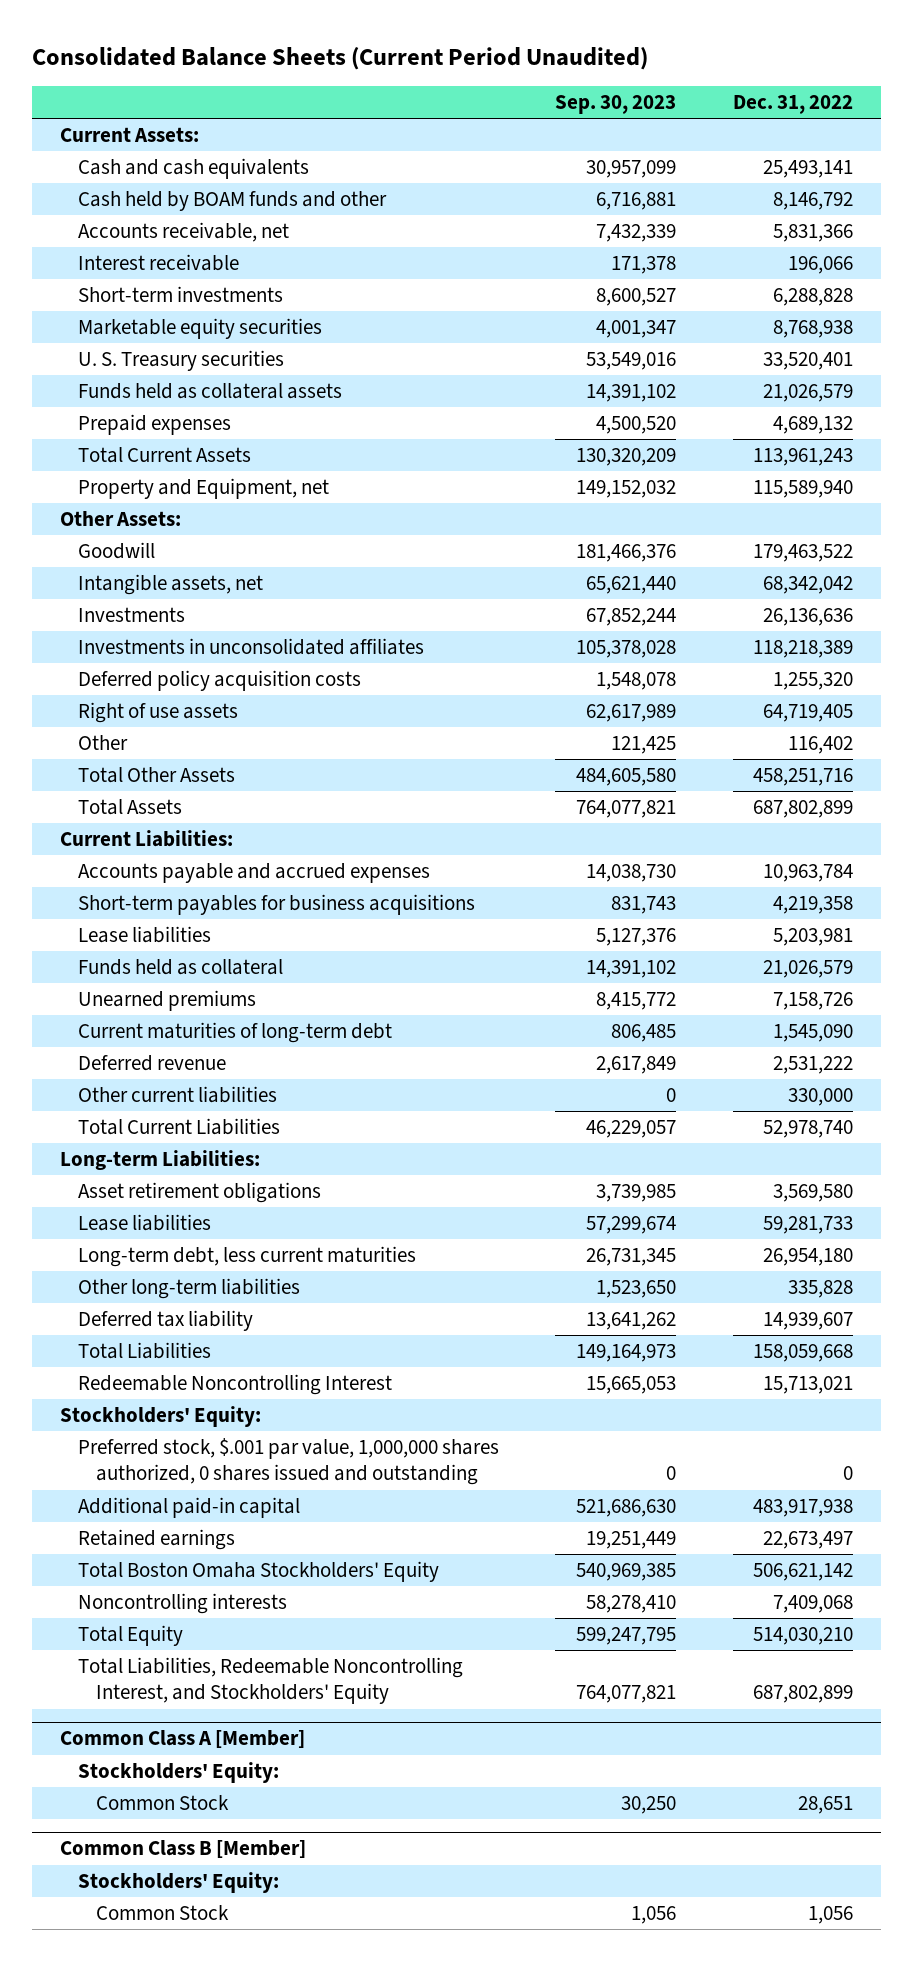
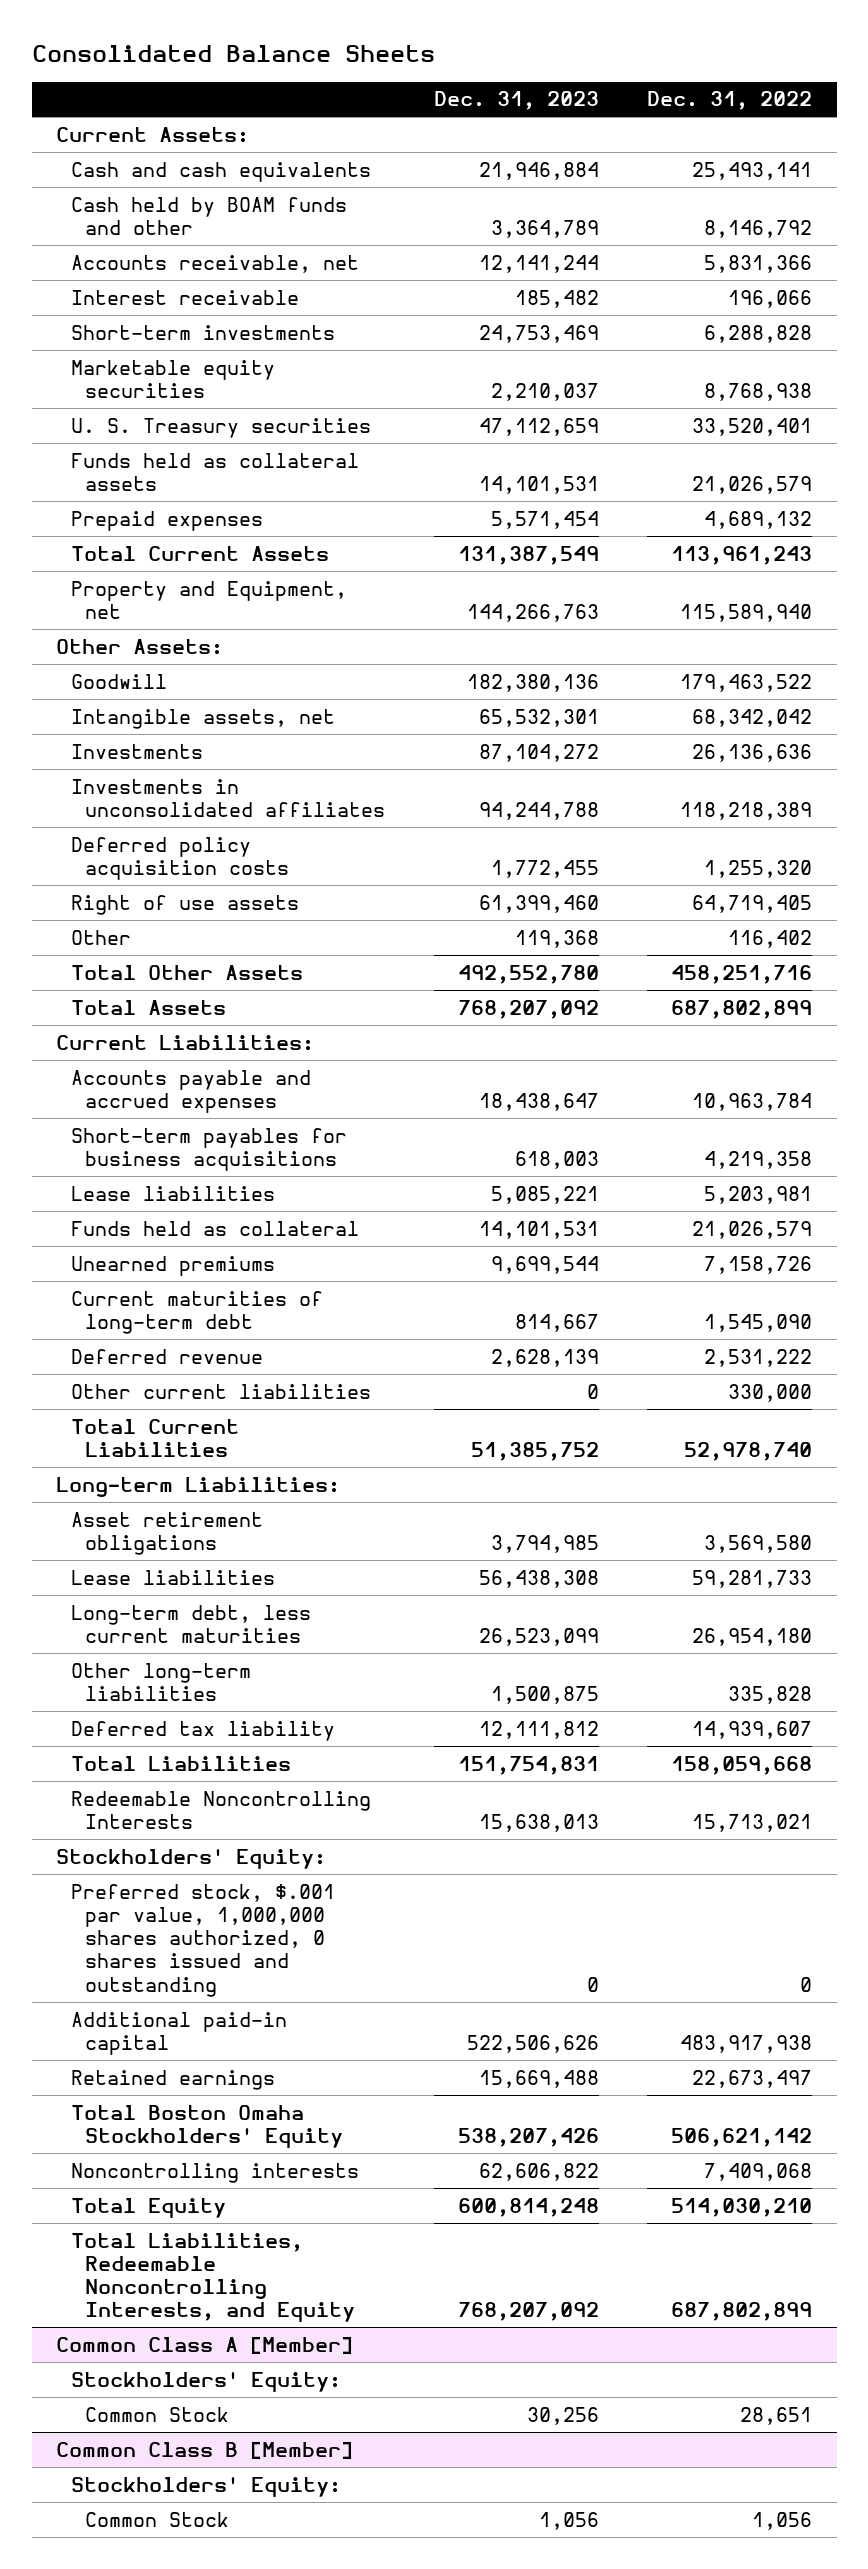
- Consolidated Balance Sheets (Current Period Unaudited)
+ Consolidated Balance Sheets
- | Sep. 30, 2023 | Dec. 31, 2022
+ | Dec. 31, 2023 | Dec. 31, 2022
- Redeemable Noncontrolling Interest | 15,665,053 | 15,713,021
+ Redeemable Noncontrolling Interests | 15,638,013 | 15,713,021
- Total Liabilities, Redeemable Noncontrolling Interest, and Stockholders' Equity | 764,077,821 | 687,802,899
+ Total Liabilities, Redeemable Noncontrolling Interests, and Equity | 768,207,092 | 687,802,899

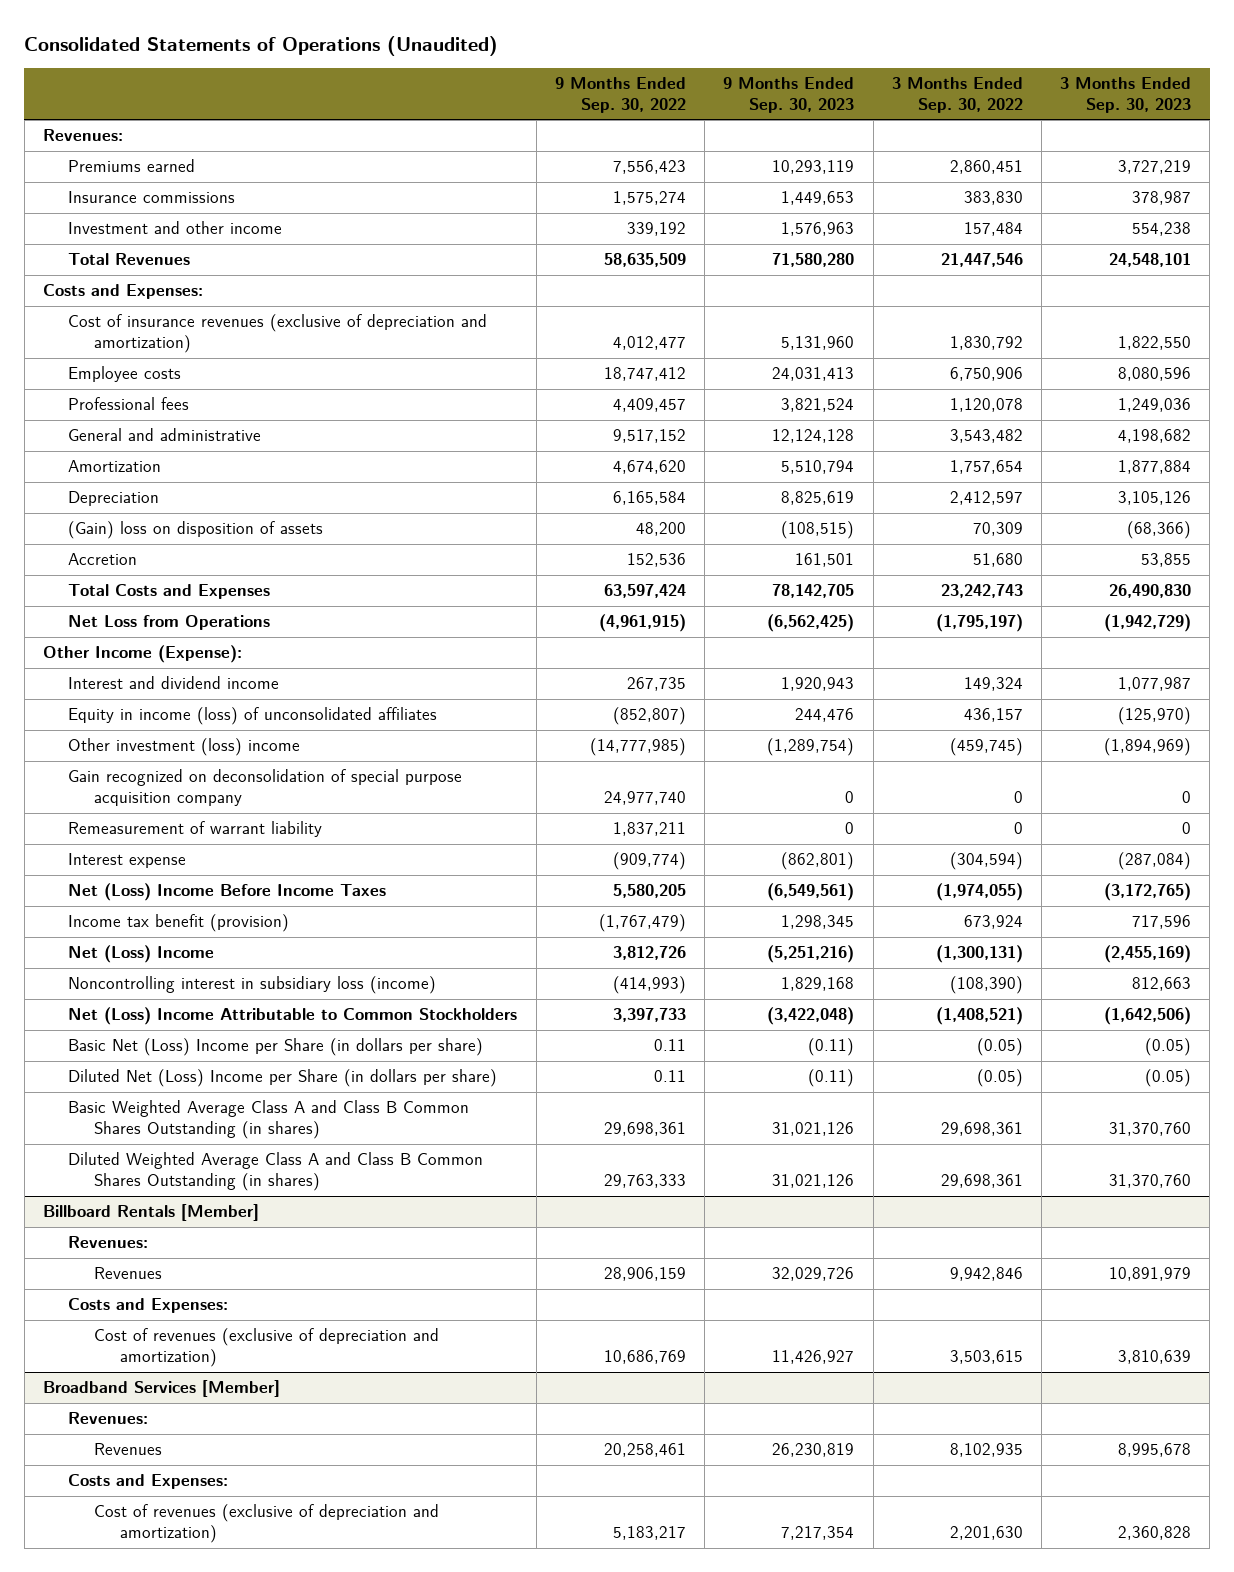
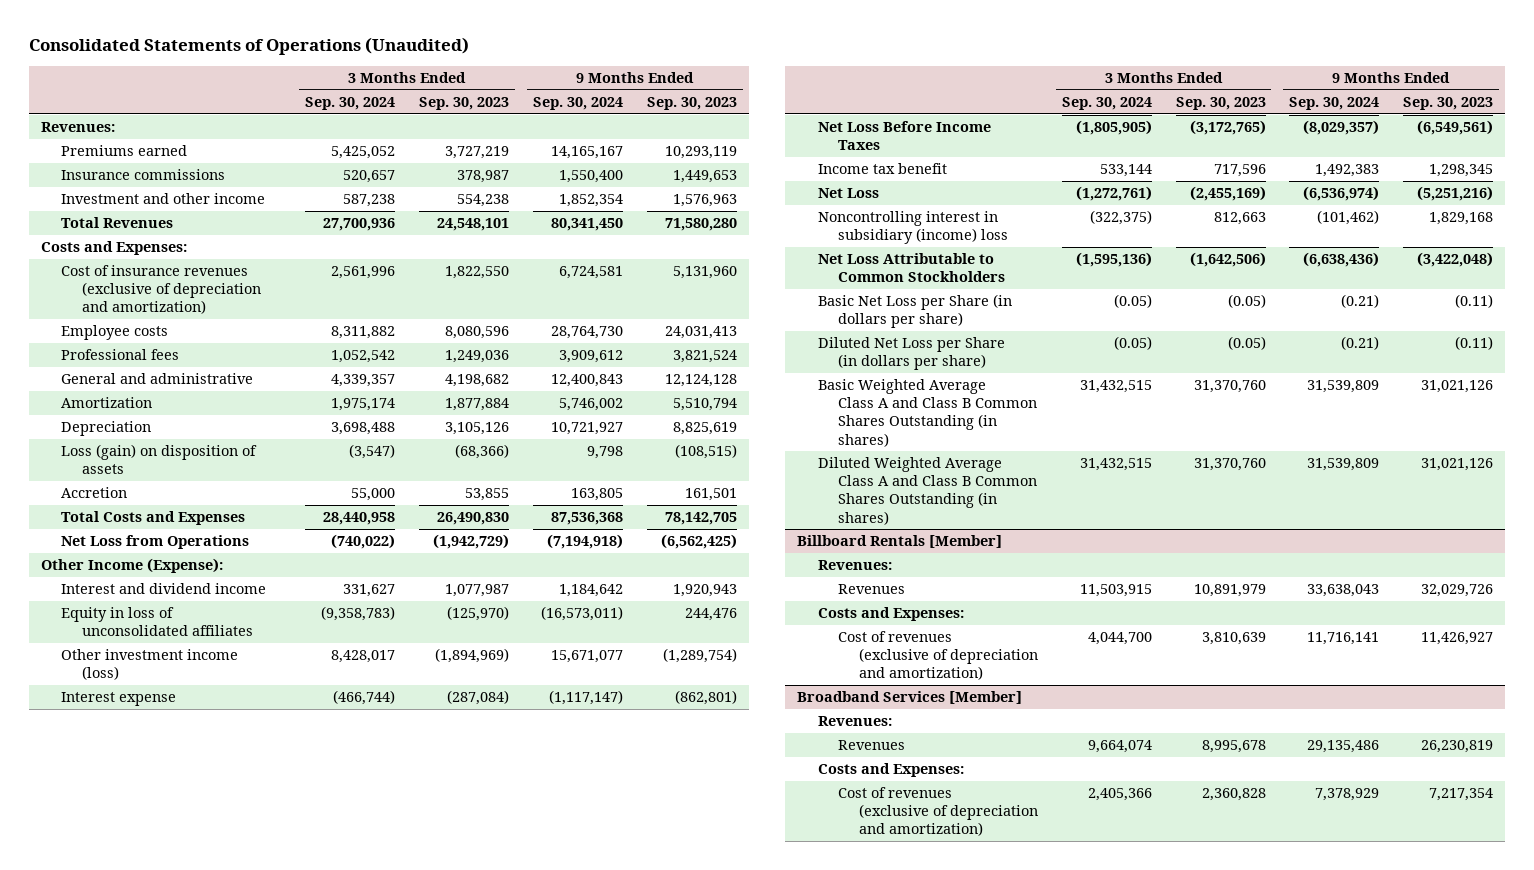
- | 9 Months Ended Sep. 30, 2022 | 9 Months Ended Sep. 30, 2023 | 3 Months Ended Sep. 30, 2022 | 3 Months Ended Sep. 30, 2023
+ | 3 Months Ended Sep. 30, 2024 | 3 Months Ended Sep. 30, 2023 | 9 Months Ended Sep. 30, 2024 | 9 Months Ended Sep. 30, 2023
- (Gain) loss on disposition of assets | 48,200 | (108,515) | 70,309 | (68,366)
+ Loss (gain) on disposition of assets | (3,547) | (68,366) | 9,798 | (108,515)
- Equity in income (loss) of unconsolidated affiliates | (852,807) | 244,476 | 436,157 | (125,970)
- Other investment (loss) income | (14,777,985) | (1,289,754) | (459,745) | (1,894,969)
- Gain recognized on deconsolidation of special purpose acquisition company | 24,977,740 | 0 | 0 | 0
- Remeasurement of warrant liability | 1,837,211 | 0 | 0 | 0
+ Equity in loss of unconsolidated affiliates | (9,358,783) | (125,970) | (16,573,011) | 244,476
+ Other investment income (loss) | 8,428,017 | (1,894,969) | 15,671,077 | (1,289,754)
- Net (Loss) Income Before Income Taxes | 5,580,205 | (6,549,561) | (1,974,055) | (3,172,765)
- Income tax benefit (provision) | (1,767,479) | 1,298,345 | 673,924 | 717,596
- Net (Loss) Income | 3,812,726 | (5,251,216) | (1,300,131) | (2,455,169)
- Noncontrolling interest in subsidiary loss (income) | (414,993) | 1,829,168 | (108,390) | 812,663
- Net (Loss) Income Attributable to Common Stockholders | 3,397,733 | (3,422,048) | (1,408,521) | (1,642,506)
- Basic Net (Loss) Income per Share (in dollars per share) | 0.11 | (0.11) | (0.05) | (0.05)
- Diluted Net (Loss) Income per Share (in dollars per share) | 0.11 | (0.11) | (0.05) | (0.05)
+ Net Loss Before Income Taxes | (1,805,905) | (3,172,765) | (8,029,357) | (6,549,561)
+ Income tax benefit | 533,144 | 717,596 | 1,492,383 | 1,298,345
+ Net Loss | (1,272,761) | (2,455,169) | (6,536,974) | (5,251,216)
+ Noncontrolling interest in subsidiary (income) loss | (322,375) | 812,663 | (101,462) | 1,829,168
+ Net Loss Attributable to Common Stockholders | (1,595,136) | (1,642,506) | (6,638,436) | (3,422,048)
+ Basic Net Loss per Share (in dollars per share) | (0.05) | (0.05) | (0.21) | (0.11)
+ Diluted Net Loss per Share (in dollars per share) | (0.05) | (0.05) | (0.21) | (0.11)

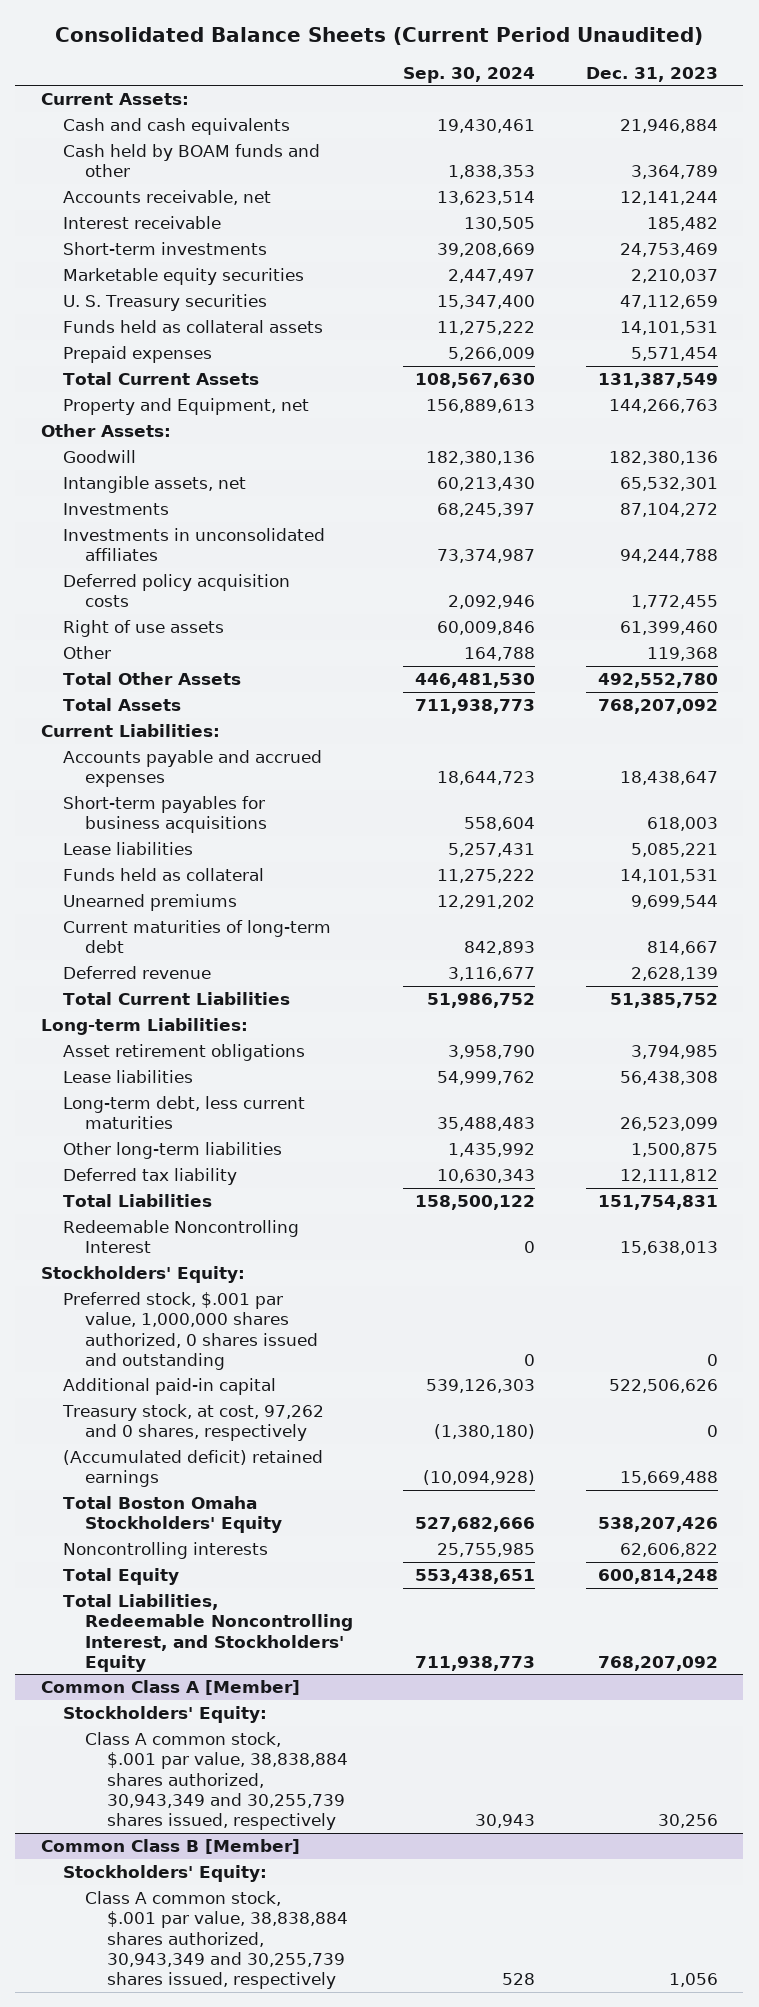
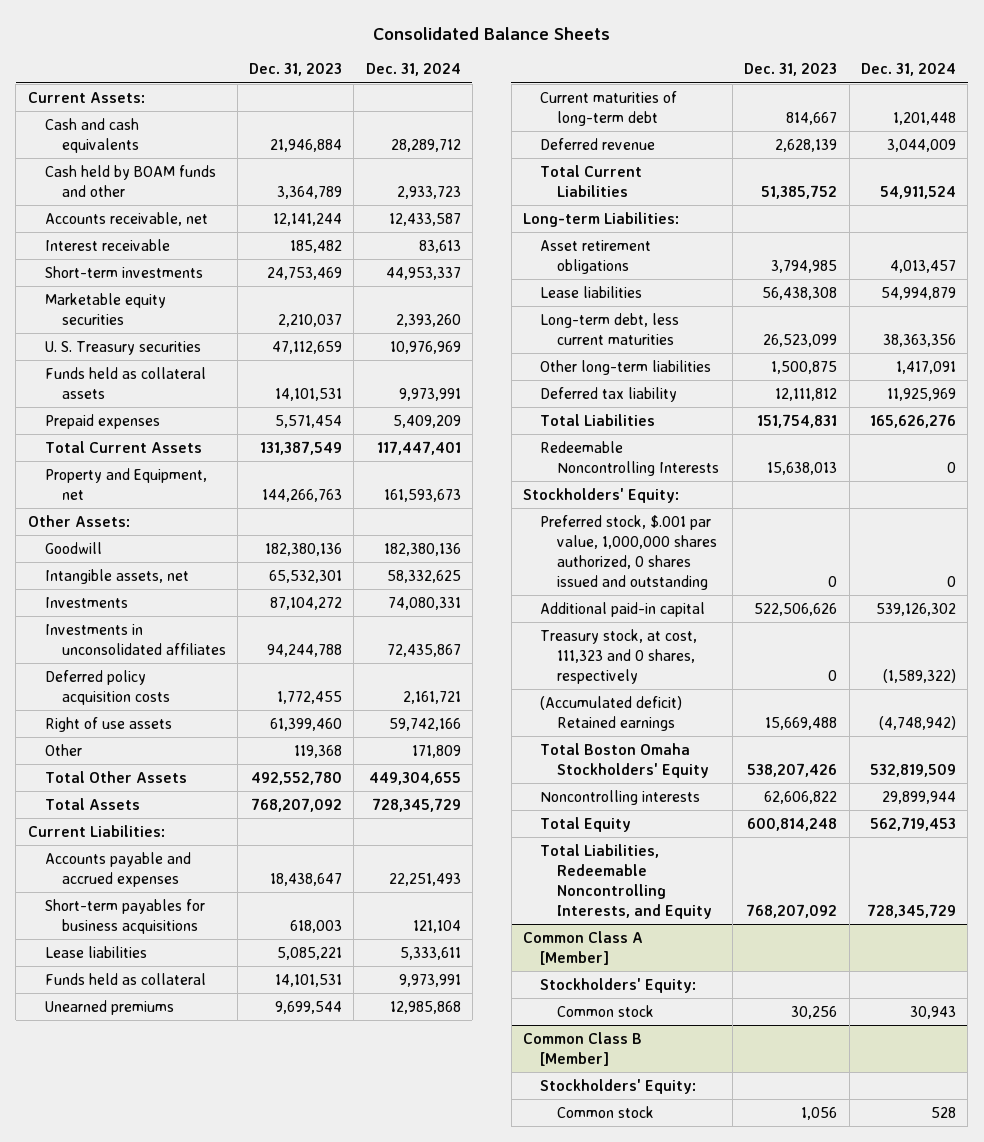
- Consolidated Balance Sheets (Current Period Unaudited)
+ Consolidated Balance Sheets
- | Sep. 30, 2024 | Dec. 31, 2023
+ | Dec. 31, 2023 | Dec. 31, 2024
- Redeemable Noncontrolling Interest | 0 | 15,638,013
+ Redeemable Noncontrolling Interests | 15,638,013 | 0
- Treasury stock, at cost, 97,262 and 0 shares, respectively | (1,380,180) | 0
- (Accumulated deficit) retained earnings | (10,094,928) | 15,669,488
+ Treasury stock, at cost, 111,323 and 0 shares, respectively | 0 | (1,589,322)
+ (Accumulated deficit) Retained earnings | 15,669,488 | (4,748,942)
- Total Liabilities, Redeemable Noncontrolling Interest, and Stockholders' Equity | 711,938,773 | 768,207,092
+ Total Liabilities, Redeemable Noncontrolling Interests, and Equity | 768,207,092 | 728,345,729
@ Common Class A [Member]
- Class A common stock, $.001 par value, 38,838,884 shares authorized, 30,943,349 and 30,255,739 shares issued, respectively | 30,943 | 30,256
+ Common stock | 30,256 | 30,943
@ Common Class B [Member]
- Class A common stock, $.001 par value, 38,838,884 shares authorized, 30,943,349 and 30,255,739 shares issued, respectively | 528 | 1,056
+ Common stock | 1,056 | 528

